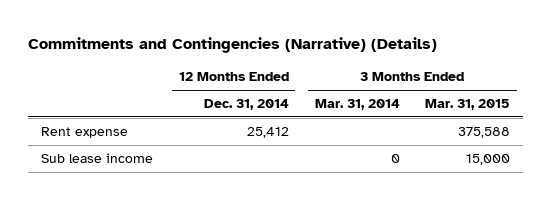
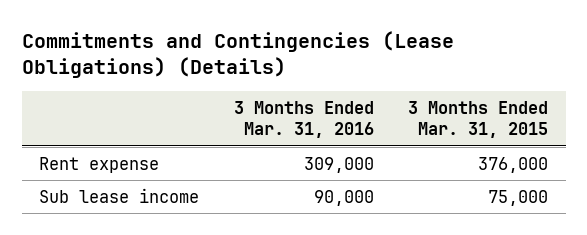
- Commitments and Contingencies (Narrative) (Details)
+ Commitments and Contingencies (Lease Obligations) (Details)
- | 12 Months Ended Dec. 31, 2014 | 3 Months Ended Mar. 31, 2014 | 3 Months Ended Mar. 31, 2015
+ | 3 Months Ended Mar. 31, 2016 | 3 Months Ended Mar. 31, 2015
- Rent expense | 25,412 | | 375,588
- Sub lease income | | 0 | 15,000
+ Rent expense | 309,000 | 376,000
+ Sub lease income | 90,000 | 75,000

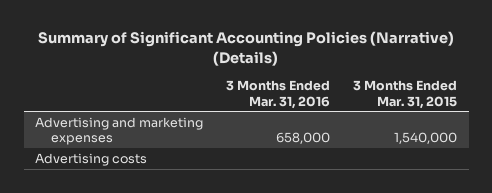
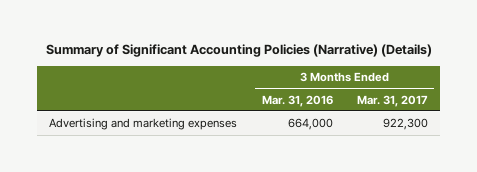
- | 3 Months Ended Mar. 31, 2016 | 3 Months Ended Mar. 31, 2015
+ | 3 Months Ended Mar. 31, 2016 | 3 Months Ended Mar. 31, 2017
- Advertising and marketing expenses | 658,000 | 1,540,000
- Advertising costs
+ Advertising and marketing expenses | 664,000 | 922,300

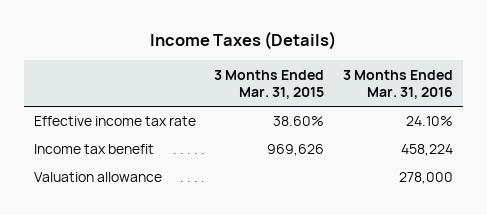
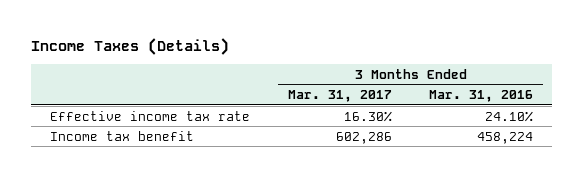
- | 3 Months Ended Mar. 31, 2015 | 3 Months Ended Mar. 31, 2016
+ | 3 Months Ended Mar. 31, 2017 | 3 Months Ended Mar. 31, 2016
- Valuation allowance | | 278,000

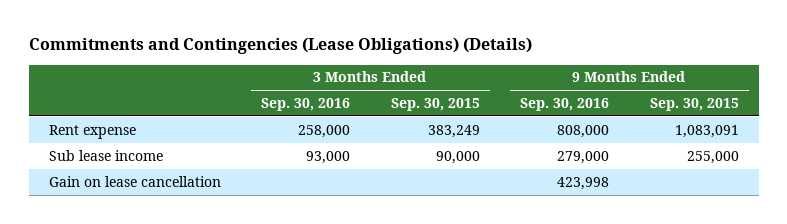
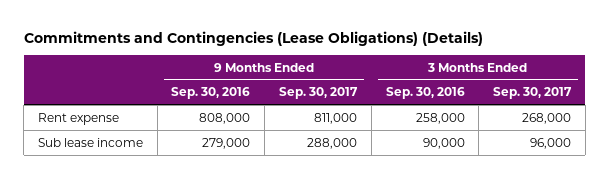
- | 3 Months Ended Sep. 30, 2016 | 3 Months Ended Sep. 30, 2015 | 9 Months Ended Sep. 30, 2016 | 9 Months Ended Sep. 30, 2015
+ | 9 Months Ended Sep. 30, 2016 | 9 Months Ended Sep. 30, 2017 | 3 Months Ended Sep. 30, 2016 | 3 Months Ended Sep. 30, 2017
- Sub lease income | 93,000 | 90,000 | 279,000 | 255,000
- Gain on lease cancellation | | | 423,998 |
+ Sub lease income | 279,000 | 288,000 | 90,000 | 96,000

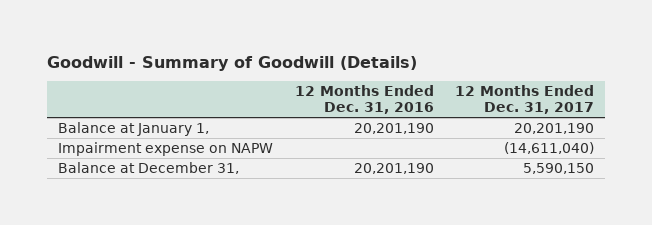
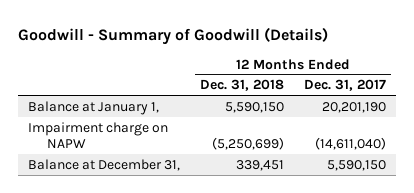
- | 12 Months Ended Dec. 31, 2016 | 12 Months Ended Dec. 31, 2017
+ | 12 Months Ended Dec. 31, 2018 | 12 Months Ended Dec. 31, 2017
- Impairment expense on NAPW | | (14,611,040)
+ Impairment charge on NAPW | (5,250,699) | (14,611,040)

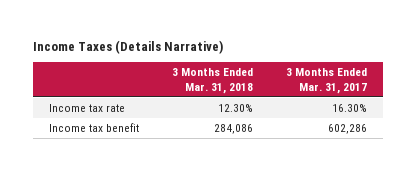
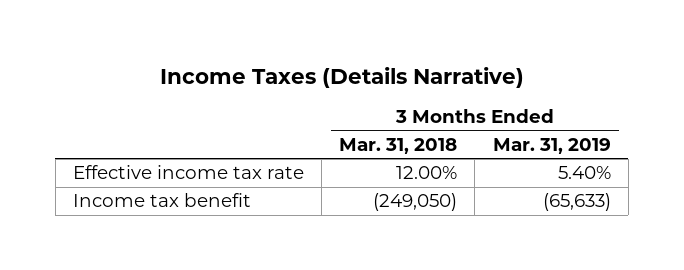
- | 3 Months Ended Mar. 31, 2018 | 3 Months Ended Mar. 31, 2017
+ | 3 Months Ended Mar. 31, 2018 | 3 Months Ended Mar. 31, 2019
- Income tax rate | 12.30% | 16.30%
- Income tax benefit | 284,086 | 602,286
+ Effective income tax rate | 12.00% | 5.40%
+ Income tax benefit | (249,050) | (65,633)

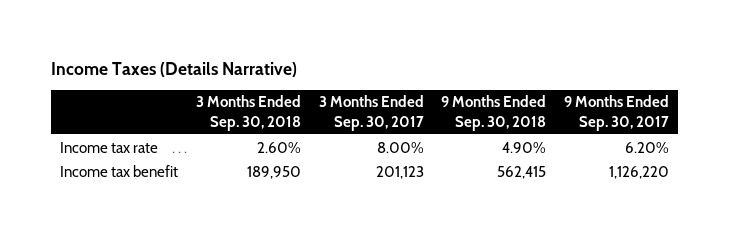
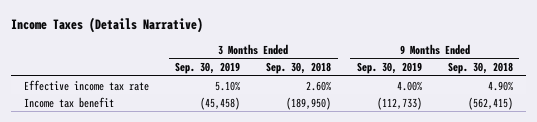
- | 3 Months Ended Sep. 30, 2018 | 3 Months Ended Sep. 30, 2017 | 9 Months Ended Sep. 30, 2018 | 9 Months Ended Sep. 30, 2017
+ | 3 Months Ended Sep. 30, 2019 | 3 Months Ended Sep. 30, 2018 | 9 Months Ended Sep. 30, 2019 | 9 Months Ended Sep. 30, 2018
- Income tax rate | 2.60% | 8.00% | 4.90% | 6.20%
- Income tax benefit | 189,950 | 201,123 | 562,415 | 1,126,220
+ Effective income tax rate | 5.10% | 2.60% | 4.00% | 4.90%
+ Income tax benefit | (45,458) | (189,950) | (112,733) | (562,415)

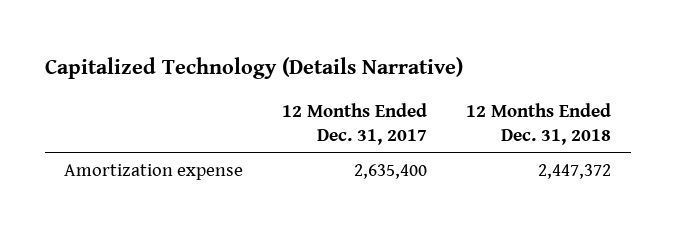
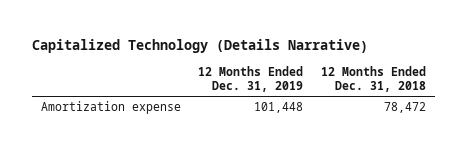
- | 12 Months Ended Dec. 31, 2017 | 12 Months Ended Dec. 31, 2018
+ | 12 Months Ended Dec. 31, 2019 | 12 Months Ended Dec. 31, 2018
- Amortization expense | 2,635,400 | 2,447,372
+ Amortization expense | 101,448 | 78,472

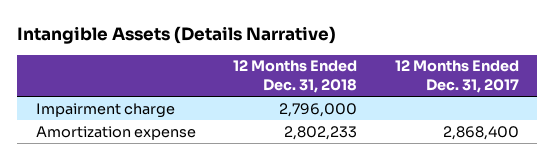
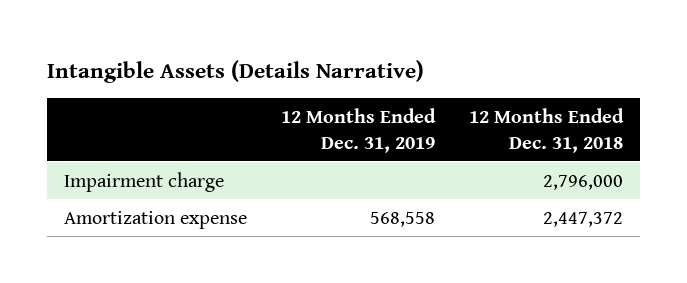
- | 12 Months Ended Dec. 31, 2018 | 12 Months Ended Dec. 31, 2017
+ | 12 Months Ended Dec. 31, 2019 | 12 Months Ended Dec. 31, 2018
- Amortization expense | 2,802,233 | 2,868,400
+ Amortization expense | 568,558 | 2,447,372

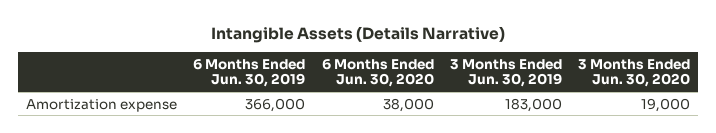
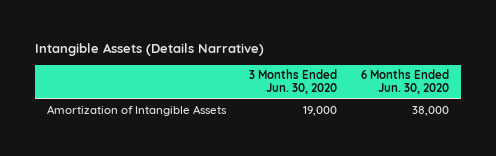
- | 6 Months Ended Jun. 30, 2019 | 6 Months Ended Jun. 30, 2020 | 3 Months Ended Jun. 30, 2019 | 3 Months Ended Jun. 30, 2020
+ | 3 Months Ended Jun. 30, 2020 | 6 Months Ended Jun. 30, 2020
- Amortization expense | 366,000 | 38,000 | 183,000 | 19,000
+ Amortization of Intangible Assets | 19,000 | 38,000

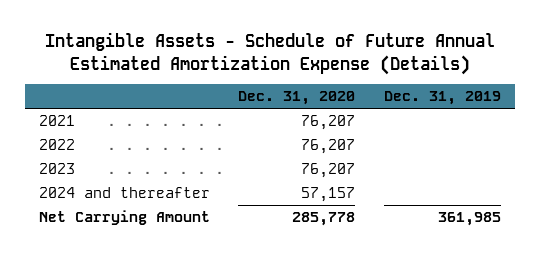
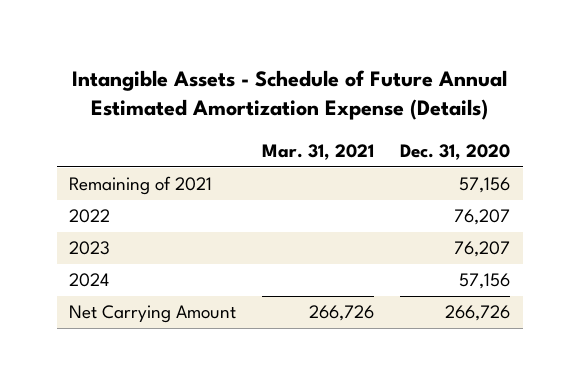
- | Dec. 31, 2020 | Dec. 31, 2019
+ | Mar. 31, 2021 | Dec. 31, 2020
- 2021 | 76,207 |
+ Remaining of 2021 | | 57,156
- 2024 and thereafter | 57,157 |
- Net Carrying Amount | 285,778 | 361,985
+ 2024 | | 57,156
+ Net Carrying Amount | 266,726 | 266,726

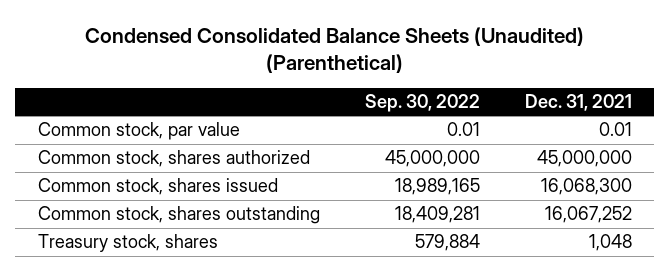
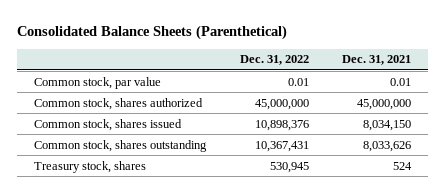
- Condensed Consolidated Balance Sheets (Unaudited) (Parenthetical)
+ Consolidated Balance Sheets (Parenthetical)
- | Sep. 30, 2022 | Dec. 31, 2021
+ | Dec. 31, 2022 | Dec. 31, 2021
- Common stock, shares issued | 18,989,165 | 16,068,300
- Common stock, shares outstanding | 18,409,281 | 16,067,252
- Treasury stock, shares | 579,884 | 1,048
+ Common stock, shares issued | 10,898,376 | 8,034,150
+ Common stock, shares outstanding | 10,367,431 | 8,033,626
+ Treasury stock, shares | 530,945 | 524

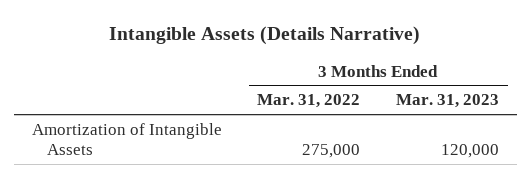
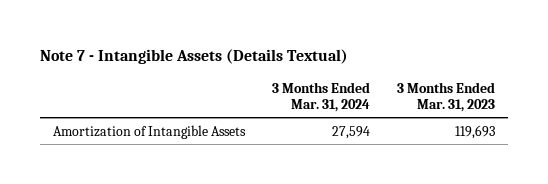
- Intangible Assets (Details Narrative)
+ Note 7 - Intangible Assets (Details Textual)
- | 3 Months Ended Mar. 31, 2022 | 3 Months Ended Mar. 31, 2023
+ | 3 Months Ended Mar. 31, 2024 | 3 Months Ended Mar. 31, 2023
- Amortization of Intangible Assets | 275,000 | 120,000
+ Amortization of Intangible Assets | 27,594 | 119,693

